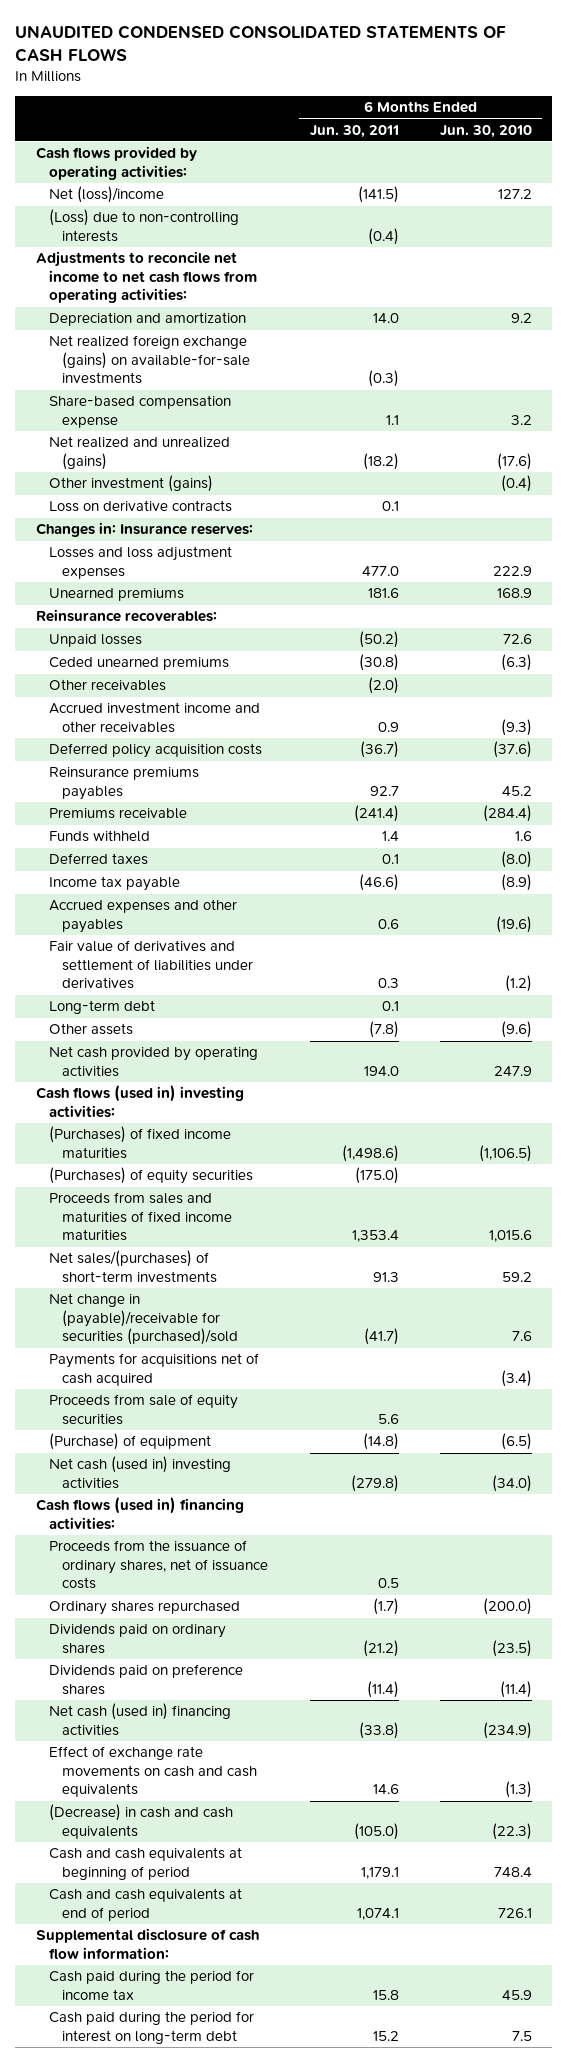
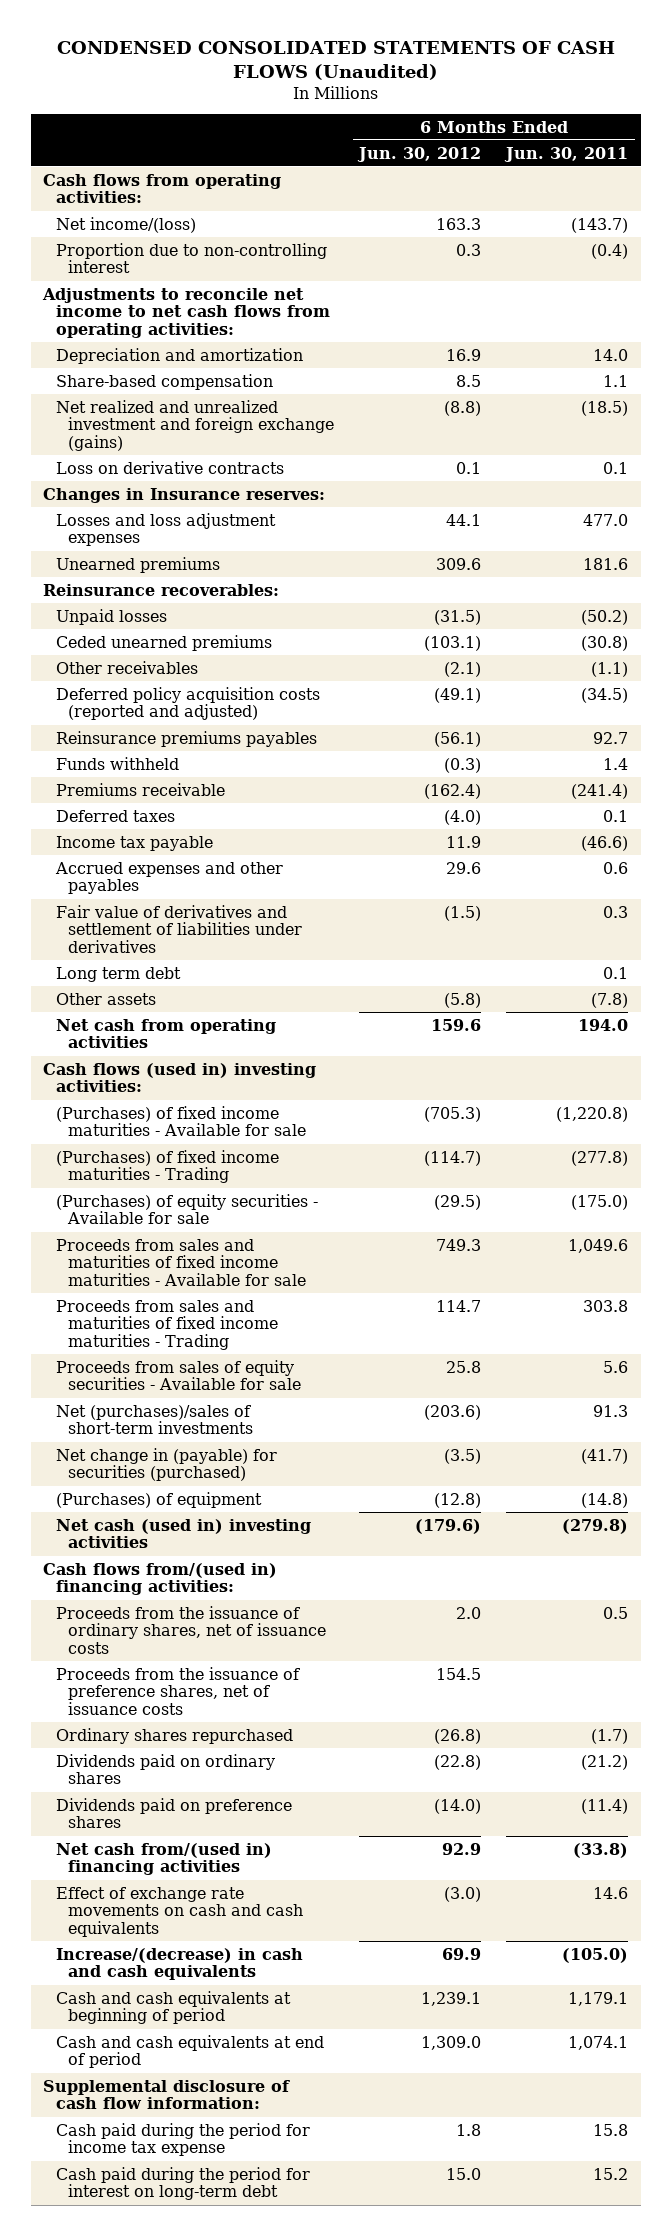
- UNAUDITED CONDENSED CONSOLIDATED STATEMENTS OF CASH FLOWS
+ CONDENSED CONSOLIDATED STATEMENTS OF CASH FLOWS (Unaudited)
- | 6 Months Ended Jun. 30, 2011 | 6 Months Ended Jun. 30, 2010
+ | 6 Months Ended Jun. 30, 2012 | 6 Months Ended Jun. 30, 2011
- Cash flows provided by operating activities:
- Net (loss)/income | (141.5) | 127.2
- (Loss) due to non-controlling interests | (0.4) |
+ Cash flows from operating activities:
+ Net income/(loss) | 163.3 | (143.7)
+ Proportion due to non-controlling interest | 0.3 | (0.4)
- Net realized foreign exchange (gains) on available-for-sale investments | (0.3) |
- Share-based compensation expense | 1.1 | 3.2
- Net realized and unrealized (gains) | (18.2) | (17.6)
- Other investment (gains) | | (0.4)
+ Share-based compensation | 8.5 | 1.1
+ Net realized and unrealized investment and foreign exchange (gains) | (8.8) | (18.5)
- Changes in: Insurance reserves:
+ Changes in Insurance reserves:
- Other receivables | (2.0) |
- Accrued investment income and other receivables | 0.9 | (9.3)
- Deferred policy acquisition costs | (36.7) | (37.6)
+ Other receivables | (2.1) | (1.1)
+ Deferred policy acquisition costs (reported and adjusted) | (49.1) | (34.5)
moved down: Premiums receivable | (162.4) | (241.4)
- Long-term debt | 0.1 |
+ Long term debt | | 0.1
- Net cash provided by operating activities | 194.0 | 247.9
+ Net cash from operating activities | 159.6 | 194.0
- (Purchases) of fixed income maturities | (1,498.6) | (1,106.5)
- (Purchases) of equity securities | (175.0) |
- Proceeds from sales and maturities of fixed income maturities | 1,353.4 | 1,015.6
- Net sales/(purchases) of short-term investments | 91.3 | 59.2
- Net change in (payable)/receivable for securities (purchased)/sold | (41.7) | 7.6
- Payments for acquisitions net of cash acquired | | (3.4)
- Proceeds from sale of equity securities | 5.6 |
- (Purchase) of equipment | (14.8) | (6.5)
+ (Purchases) of fixed income maturities - Available for sale | (705.3) | (1,220.8)
+ (Purchases) of fixed income maturities - Trading | (114.7) | (277.8)
+ (Purchases) of equity securities - Available for sale | (29.5) | (175.0)
+ Proceeds from sales and maturities of fixed income maturities - Available for sale | 749.3 | 1,049.6
+ Proceeds from sales and maturities of fixed income maturities - Trading | 114.7 | 303.8
+ Proceeds from sales of equity securities - Available for sale | 25.8 | 5.6
+ Net (purchases)/sales of short-term investments | (203.6) | 91.3
+ Net change in (payable) for securities (purchased) | (3.5) | (41.7)
+ (Purchases) of equipment | (12.8) | (14.8)
- Cash flows (used in) financing activities:
+ Cash flows from/(used in) financing activities:
+ Proceeds from the issuance of preference shares, net of issuance costs | 154.5 |
- Net cash (used in) financing activities | (33.8) | (234.9)
+ Net cash from/(used in) financing activities | 92.9 | (33.8)
- (Decrease) in cash and cash equivalents | (105.0) | (22.3)
+ Increase/(decrease) in cash and cash equivalents | 69.9 | (105.0)
- Cash paid during the period for income tax | 15.8 | 45.9
+ Cash paid during the period for income tax expense | 1.8 | 15.8

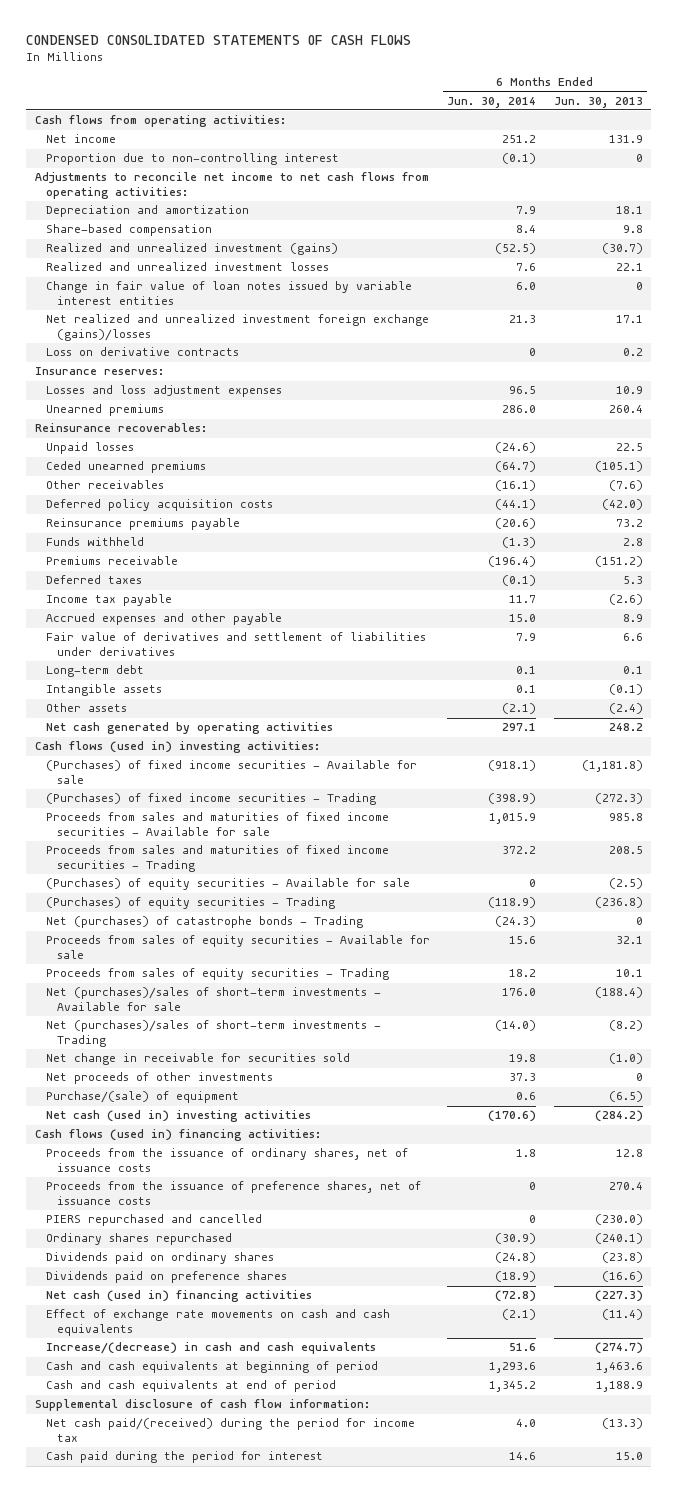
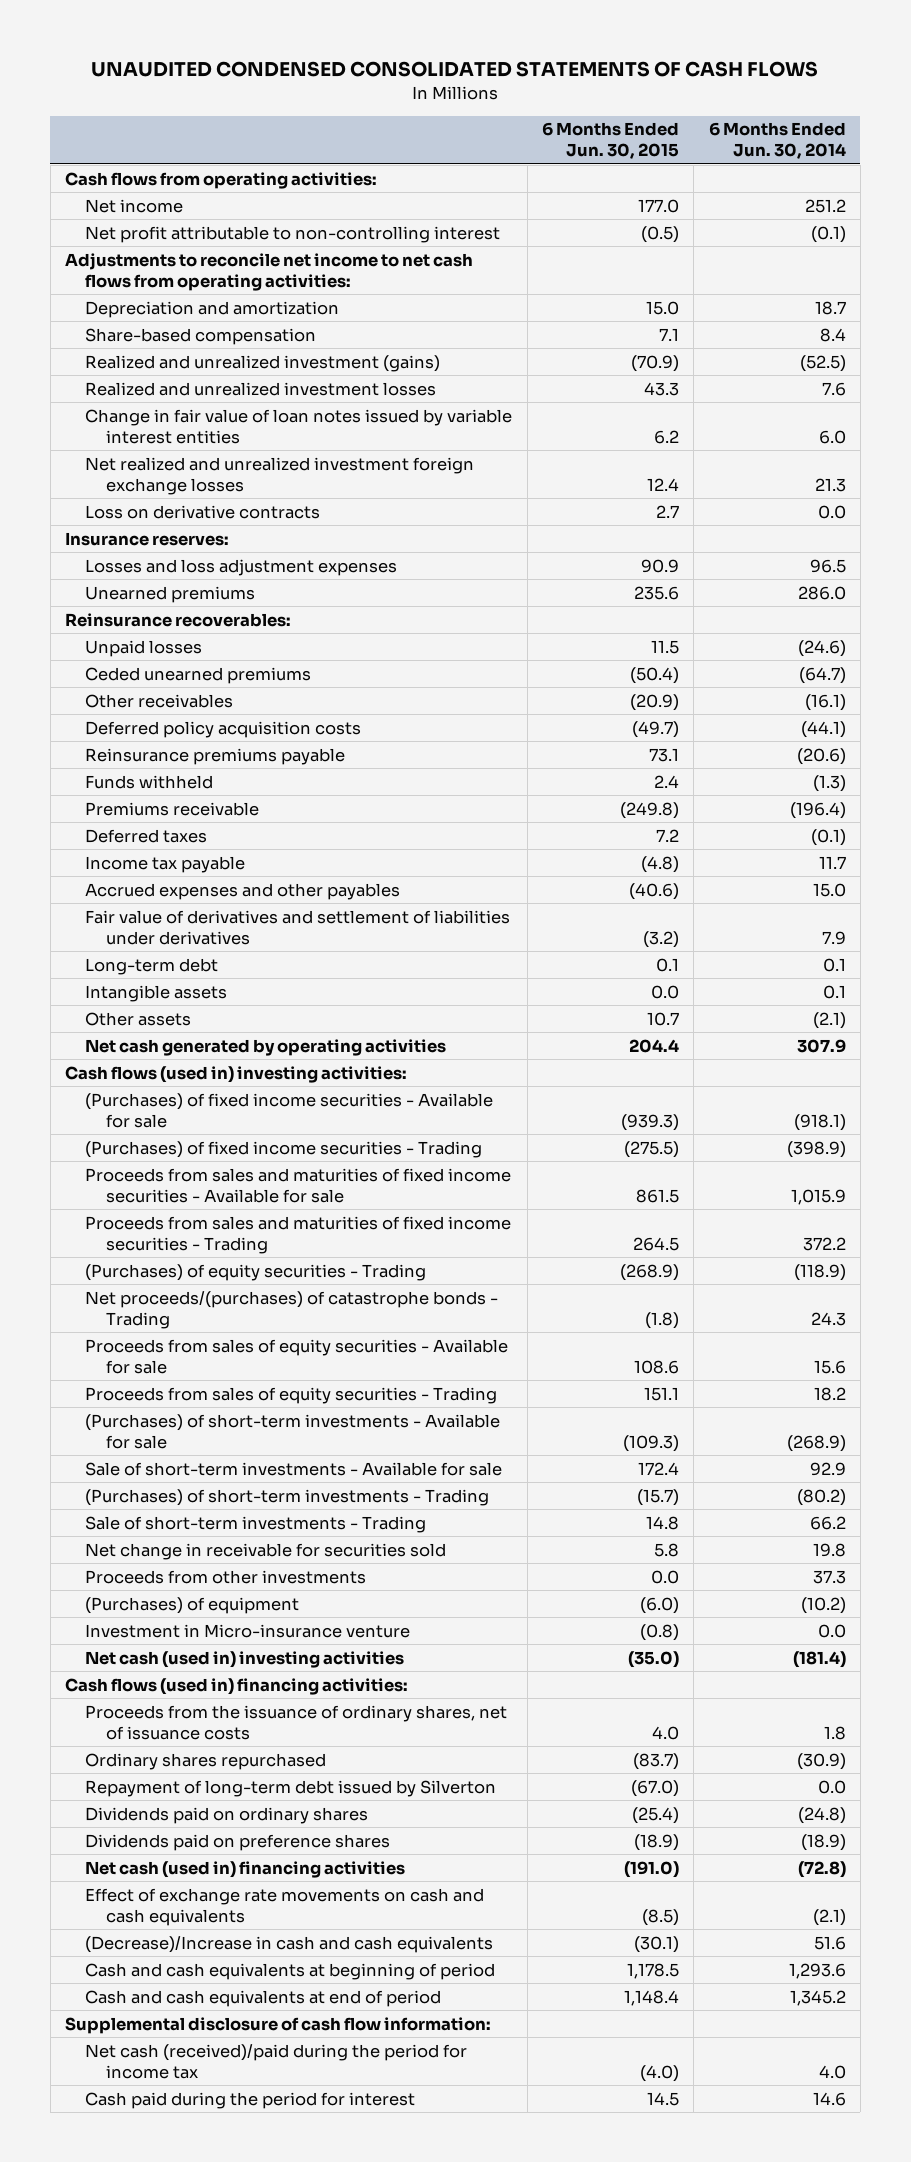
- CONDENSED CONSOLIDATED STATEMENTS OF CASH FLOWS
+ UNAUDITED CONDENSED CONSOLIDATED STATEMENTS OF CASH FLOWS
- | 6 Months Ended Jun. 30, 2014 | 6 Months Ended Jun. 30, 2013
+ | 6 Months Ended Jun. 30, 2015 | 6 Months Ended Jun. 30, 2014
- Proportion due to non-controlling interest | (0.1) | 0
+ Net profit attributable to non-controlling interest | (0.5) | (0.1)
- Depreciation and amortization | 7.9 | 18.1
+ Depreciation and amortization | 15.0 | 18.7
- Net realized and unrealized investment foreign exchange (gains)/losses | 21.3 | 17.1
- Loss on derivative contracts | 0 | 0.2
+ Net realized and unrealized investment foreign exchange losses | 12.4 | 21.3
+ Loss on derivative contracts | 2.7 | 0.0
- Accrued expenses and other payable | 15.0 | 8.9
+ Accrued expenses and other payables | (40.6) | 15.0
- Net cash generated by operating activities | 297.1 | 248.2
+ Net cash generated by operating activities | 204.4 | 307.9
- (Purchases) of equity securities - Available for sale | 0 | (2.5)
- Net (purchases) of catastrophe bonds - Trading | (24.3) | 0
+ Net proceeds/(purchases) of catastrophe bonds - Trading | (1.8) | 24.3
- Net (purchases)/sales of short-term investments - Available for sale | 176.0 | (188.4)
- Net (purchases)/sales of short-term investments - Trading | (14.0) | (8.2)
+ (Purchases) of short-term investments - Available for sale | (109.3) | (268.9)
+ Sale of short-term investments - Available for sale | 172.4 | 92.9
+ (Purchases) of short-term investments - Trading | (15.7) | (80.2)
+ Sale of short-term investments - Trading | 14.8 | 66.2
- Net proceeds of other investments | 37.3 | 0
- Purchase/(sale) of equipment | 0.6 | (6.5)
- Net cash (used in) investing activities | (170.6) | (284.2)
+ Proceeds from other investments | 0.0 | 37.3
+ (Purchases) of equipment | (6.0) | (10.2)
+ Investment in Micro-insurance venture | (0.8) | 0.0
+ Net cash (used in) investing activities | (35.0) | (181.4)
- Proceeds from the issuance of preference shares, net of issuance costs | 0 | 270.4
- PIERS repurchased and cancelled | 0 | (230.0)
+ Repayment of long-term debt issued by Silverton | (67.0) | 0.0
- Increase/(decrease) in cash and cash equivalents | 51.6 | (274.7)
+ (Decrease)/Increase in cash and cash equivalents | (30.1) | 51.6
- Net cash paid/(received) during the period for income tax | 4.0 | (13.3)
+ Net cash (received)/paid during the period for income tax | (4.0) | 4.0

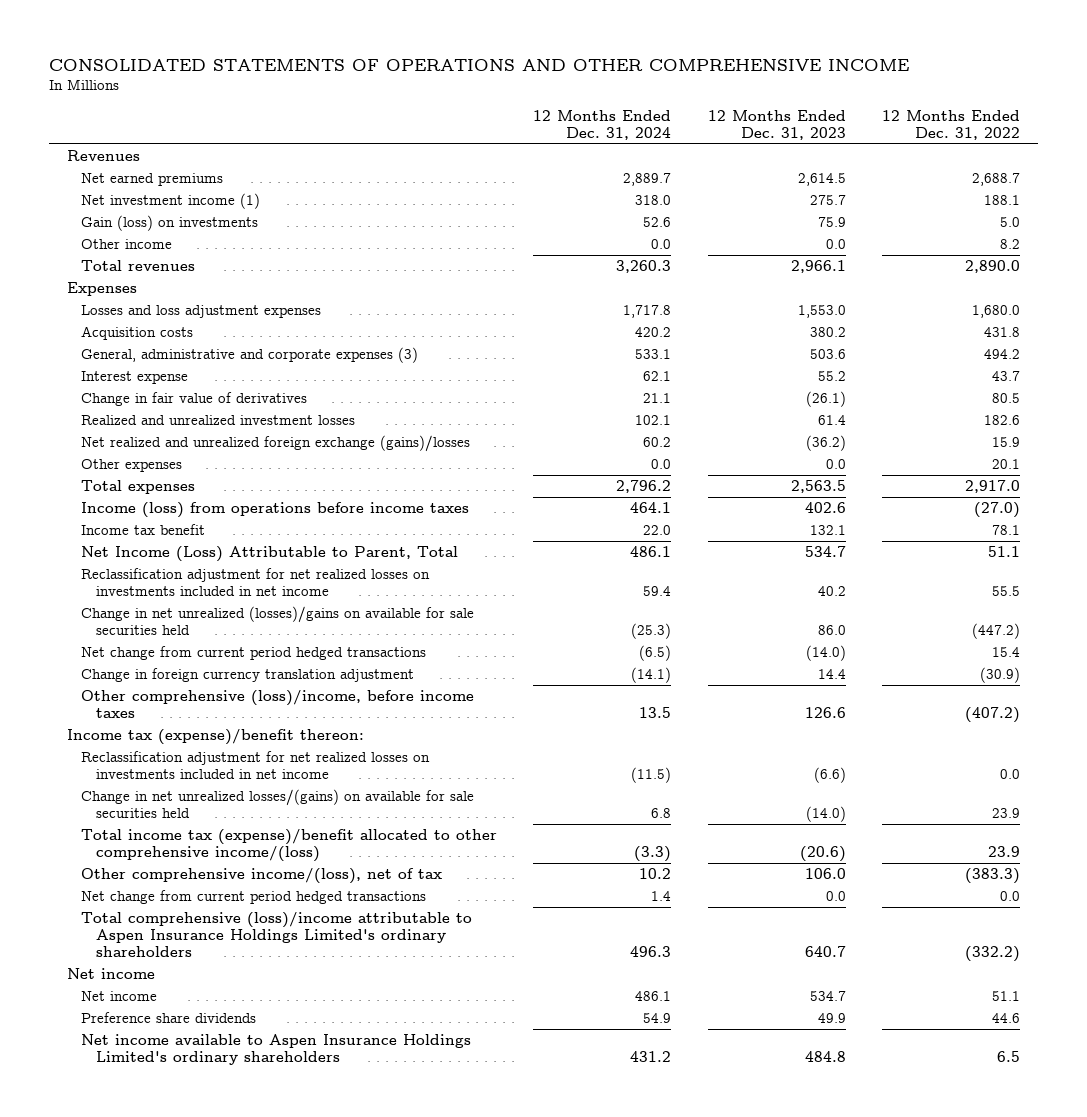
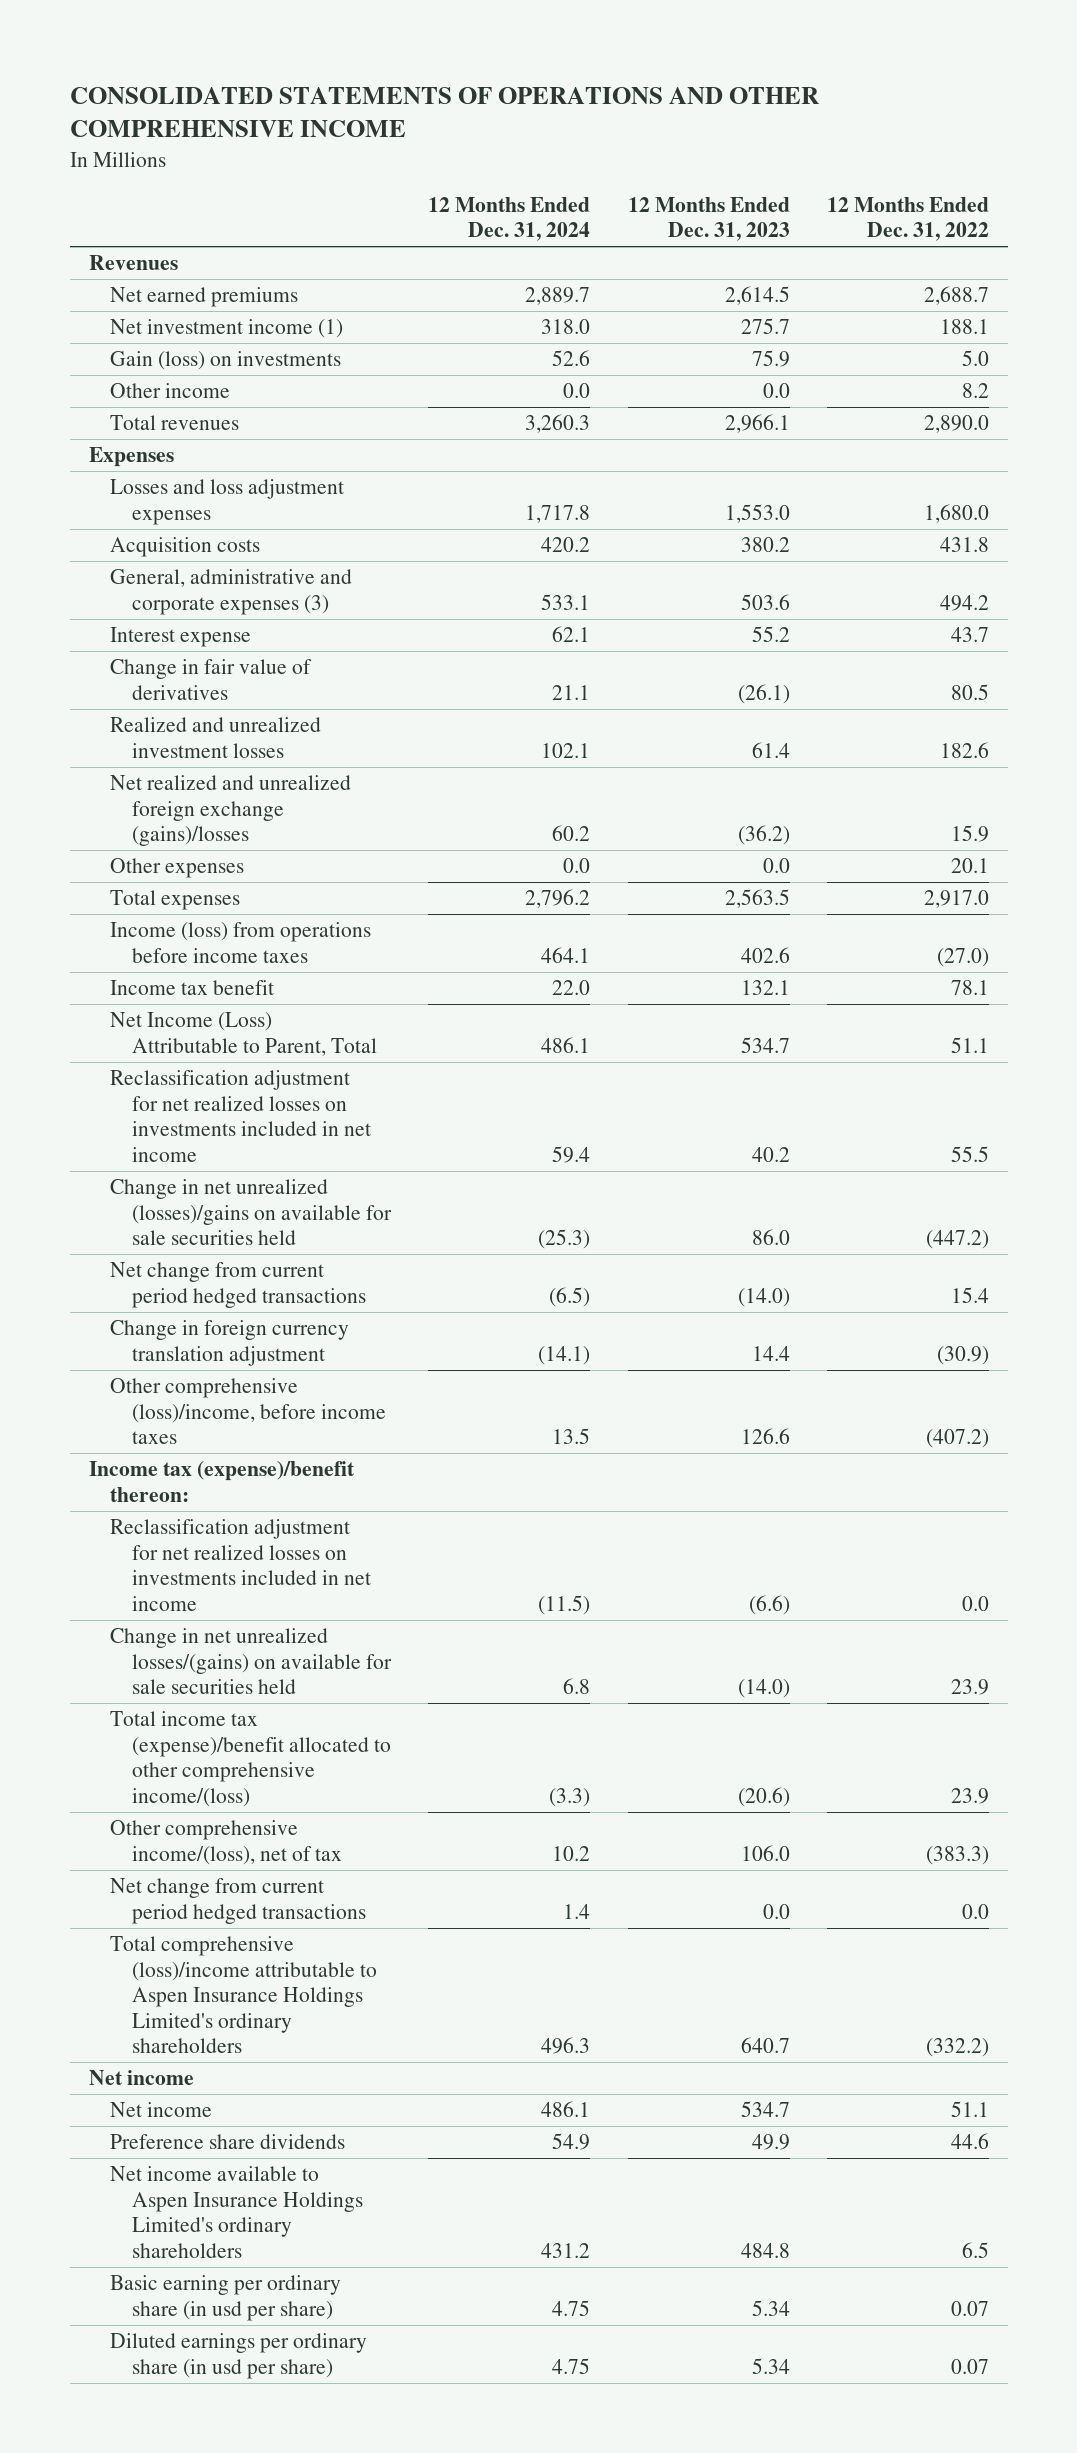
+ Basic earning per ordinary share (in usd per share) | 4.75 | 5.34 | 0.07
+ Diluted earnings per ordinary share (in usd per share) | 4.75 | 5.34 | 0.07

